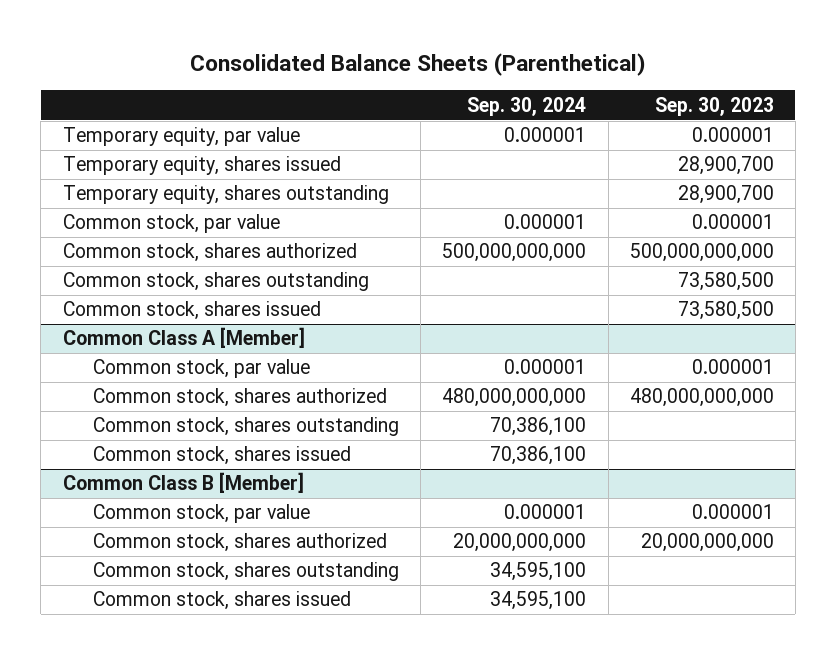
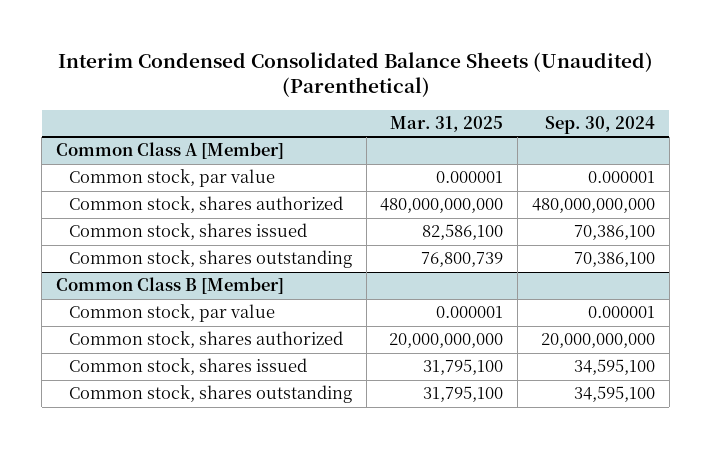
- Consolidated Balance Sheets (Parenthetical)
+ Interim Condensed Consolidated Balance Sheets (Unaudited) (Parenthetical)
- | Sep. 30, 2024 | Sep. 30, 2023
+ | Mar. 31, 2025 | Sep. 30, 2024
- Temporary equity, par value | 0.000001 | 0.000001
- Temporary equity, shares issued | | 28,900,700
- Temporary equity, shares outstanding | | 28,900,700
- Common stock, par value | 0.000001 | 0.000001
- Common stock, shares authorized | 500,000,000,000 | 500,000,000,000
- Common stock, shares outstanding | | 73,580,500
- Common stock, shares issued | | 73,580,500
@ Common Class A [Member]
moved down: Common stock, shares outstanding | 76,800,739 | 70,386,100
@ Common Class B [Member]
moved down: Common stock, shares outstanding | 31,795,100 | 34,595,100

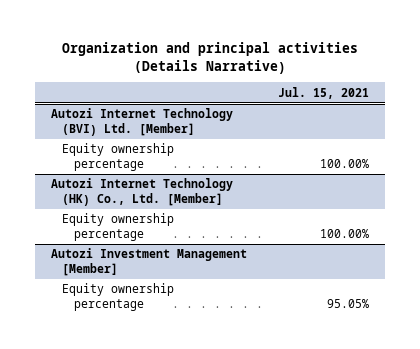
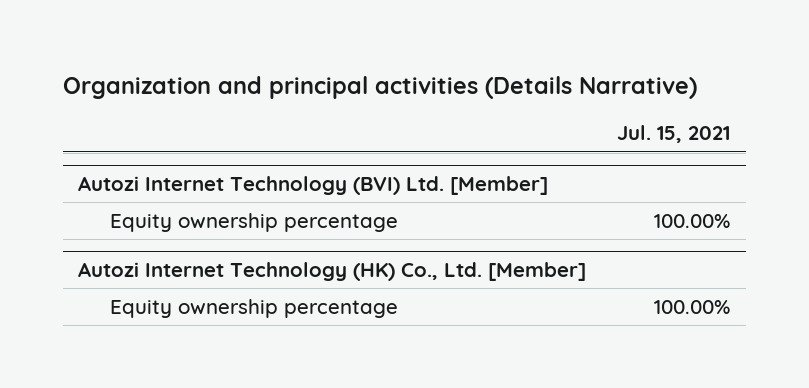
- Autozi Investment Management [Member]
- Equity ownership percentage | 95.05%

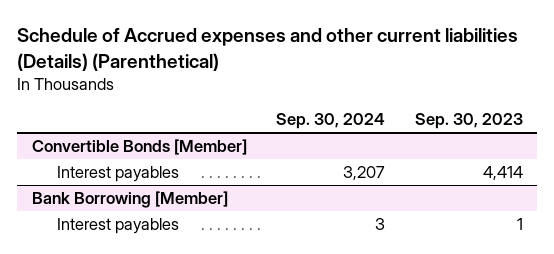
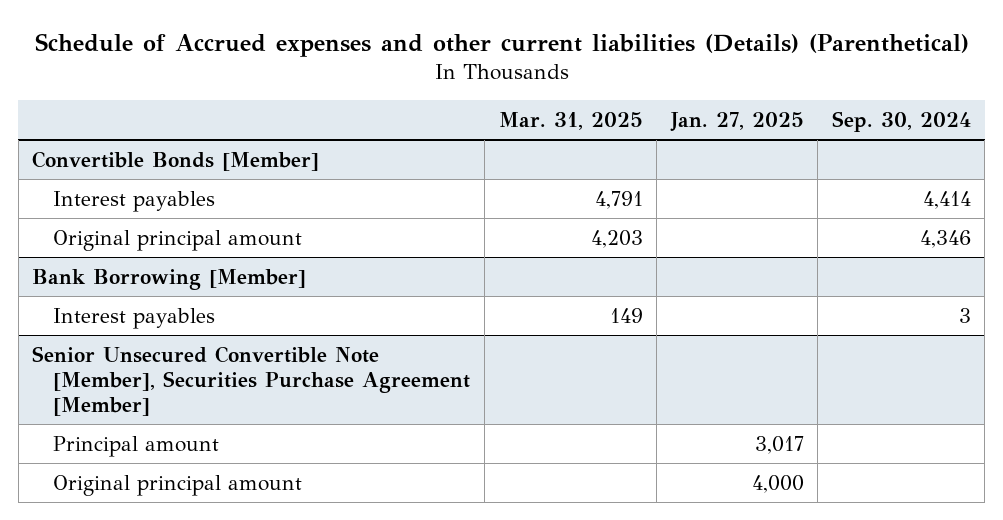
- | Sep. 30, 2024 | Sep. 30, 2023
+ | Mar. 31, 2025 | Jan. 27, 2025 | Sep. 30, 2024
@ Convertible Bonds [Member]
- Interest payables | 3,207 | 4,414
+ Interest payables | 4,791 | | 4,414
+ Original principal amount | 4,203 | | 4,346
+ Senior Unsecured Convertible Note [Member], Securities Purchase Agreement [Member]
+ Principal amount | | 3,017 |
+ Original principal amount | | 4,000 |

